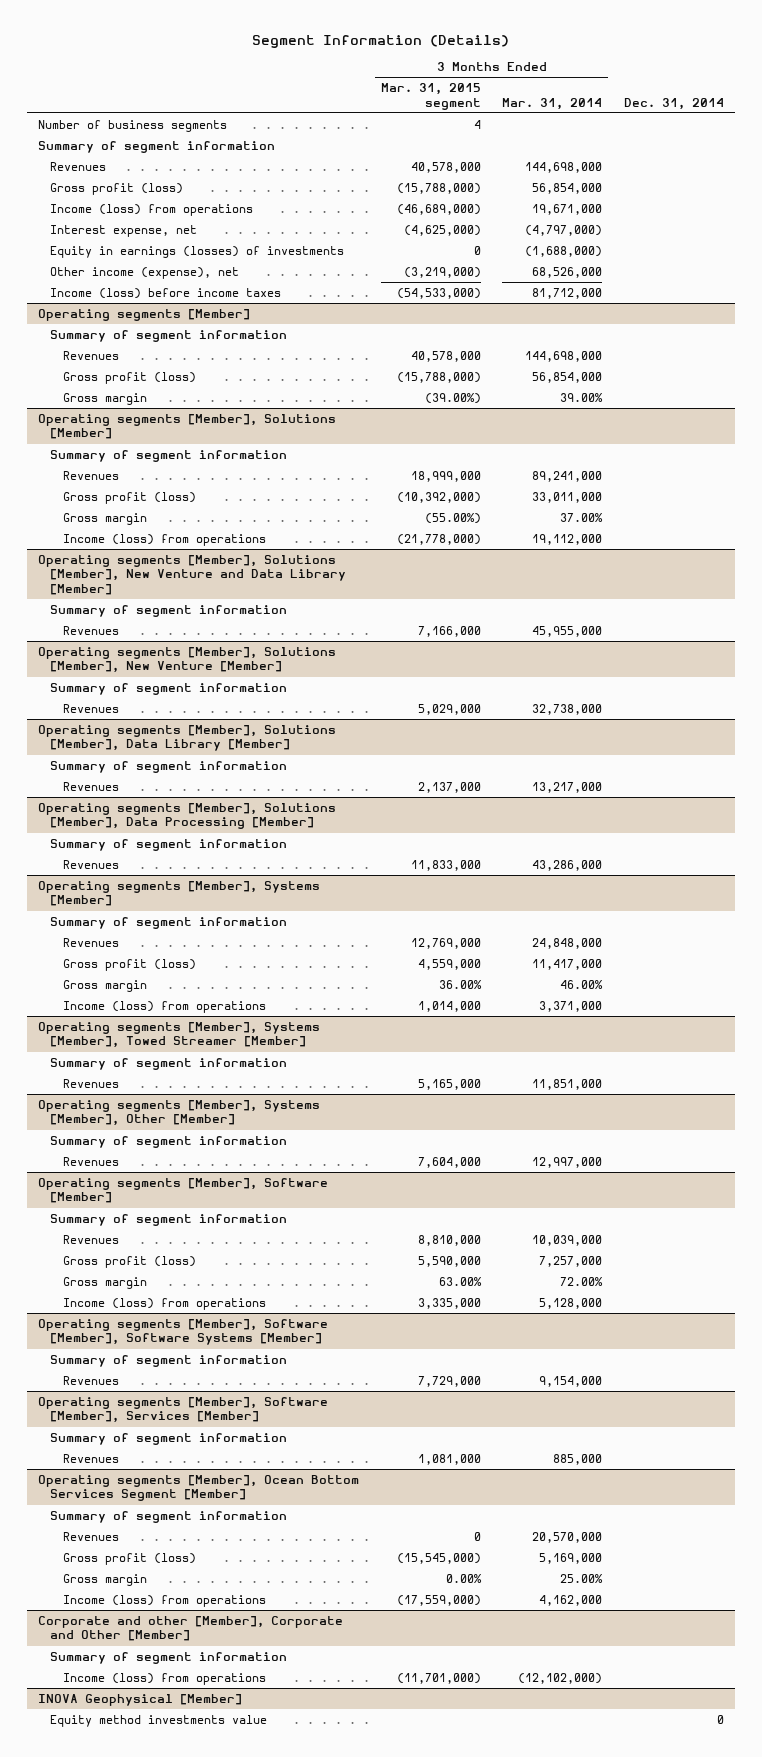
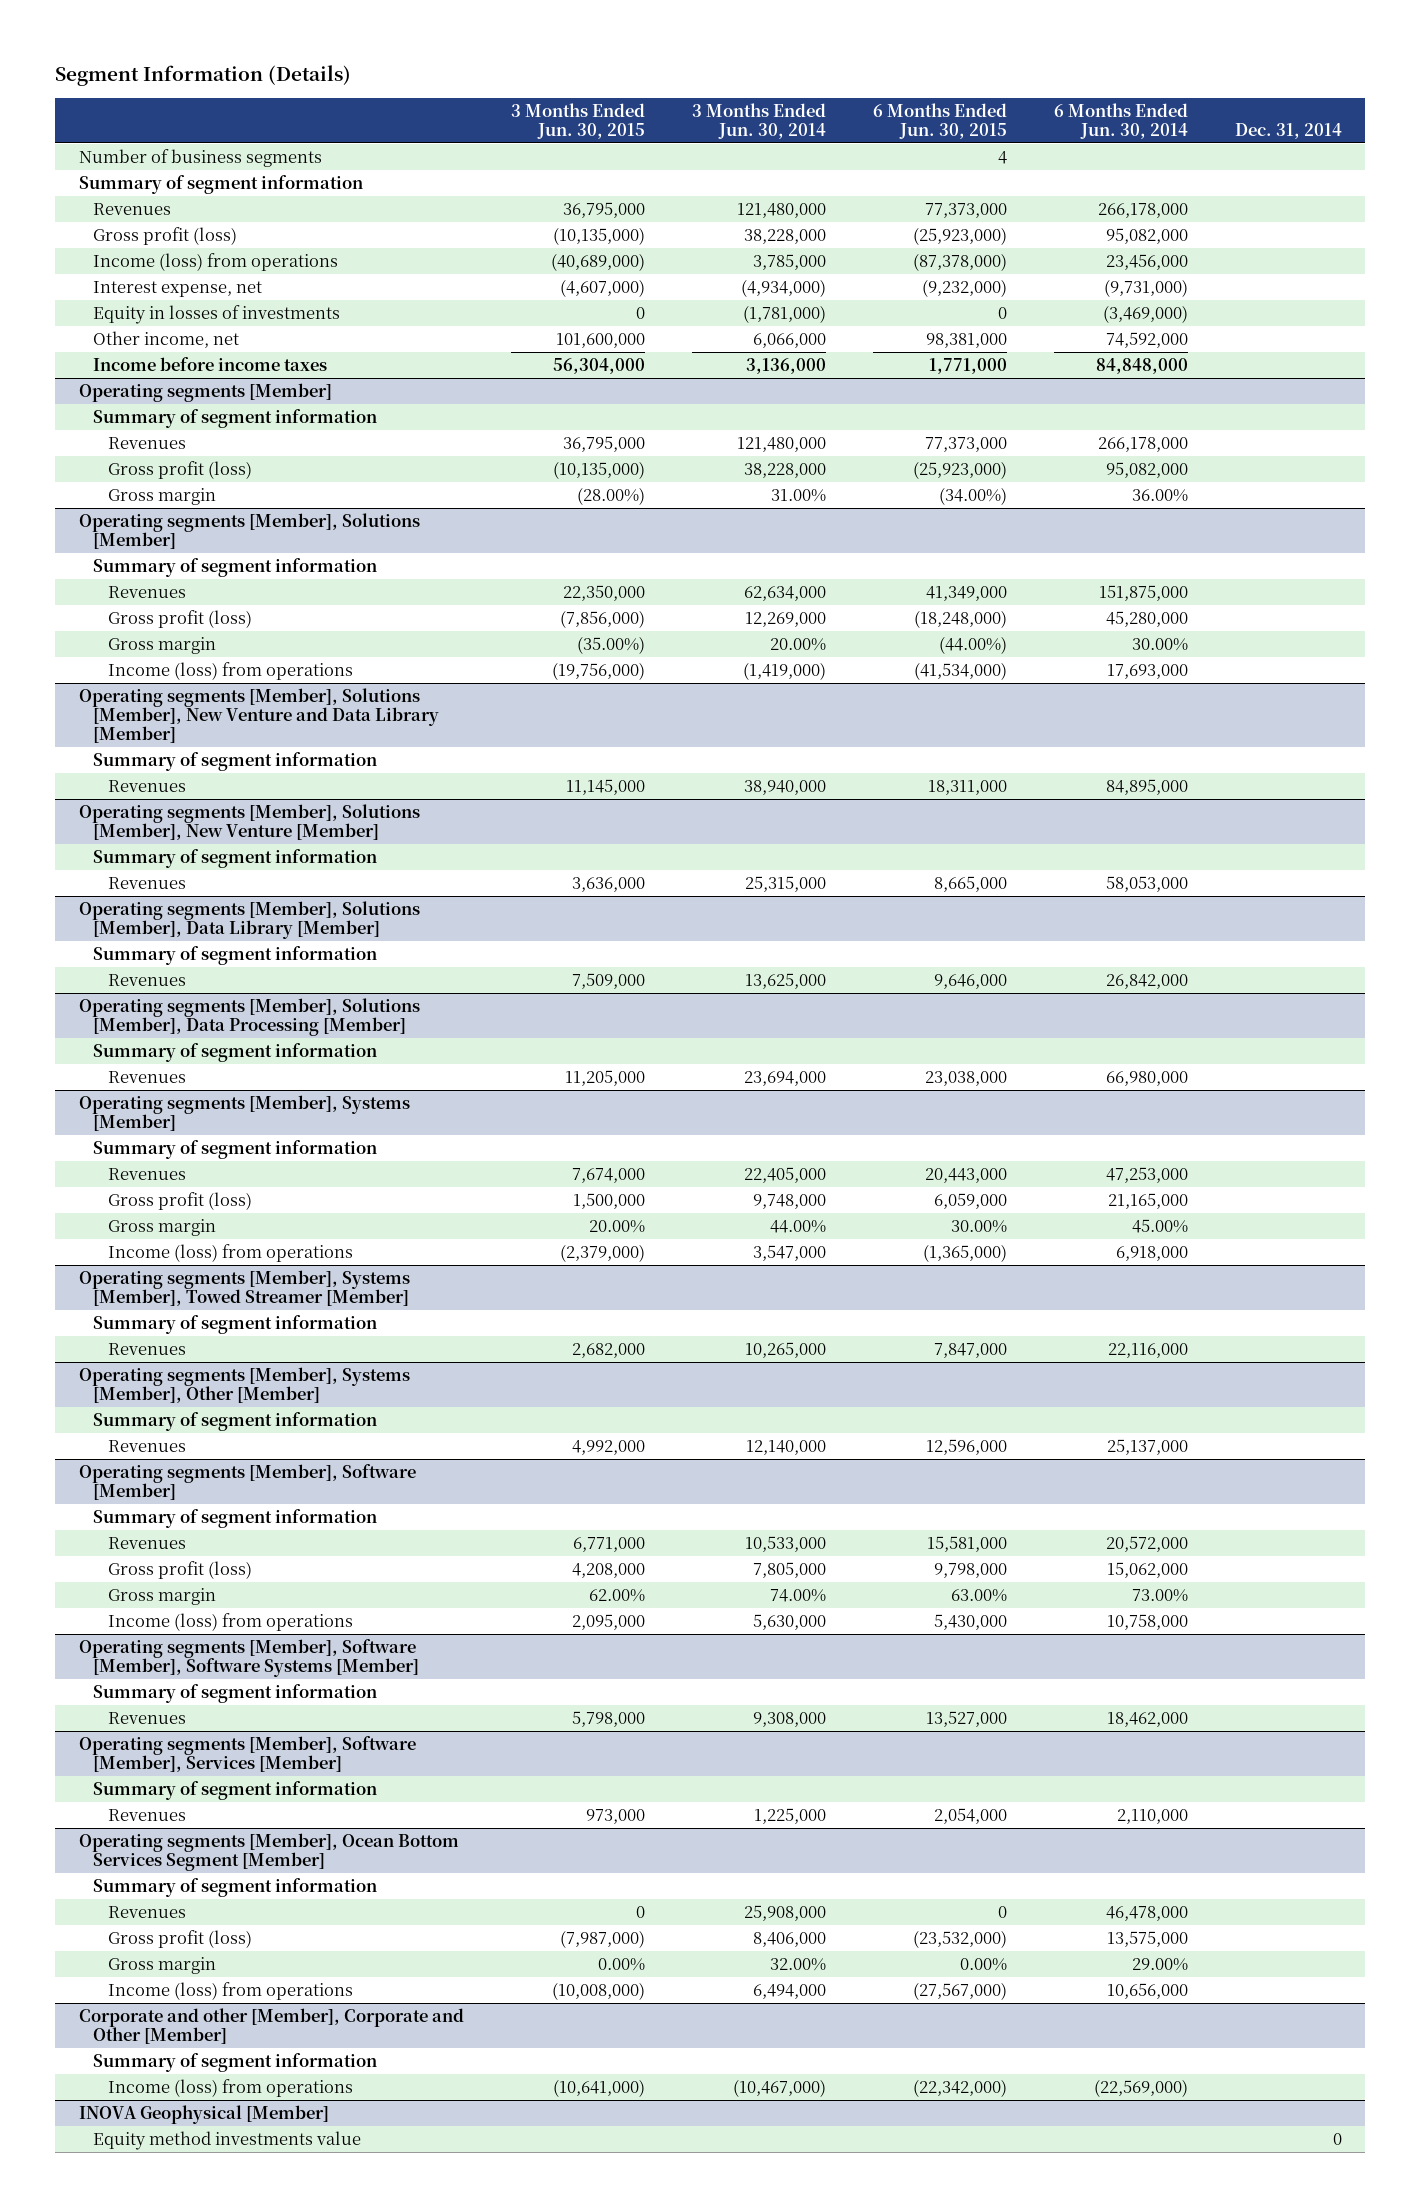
- | 3 Months Ended Mar. 31, 2015 segment | 3 Months Ended Mar. 31, 2014 | Dec. 31, 2014
+ | 3 Months Ended Jun. 30, 2015 | 3 Months Ended Jun. 30, 2014 | 6 Months Ended Jun. 30, 2015 | 6 Months Ended Jun. 30, 2014 | Dec. 31, 2014
- Equity in earnings (losses) of investments | 0 | (1,688,000) |
- Other income (expense), net | (3,219,000) | 68,526,000 |
- Income (loss) before income taxes | (54,533,000) | 81,712,000 |
+ Equity in losses of investments | 0 | (1,781,000) | 0 | (3,469,000) |
+ Other income, net | 101,600,000 | 6,066,000 | 98,381,000 | 74,592,000 |
+ Income before income taxes | 56,304,000 | 3,136,000 | 1,771,000 | 84,848,000 |

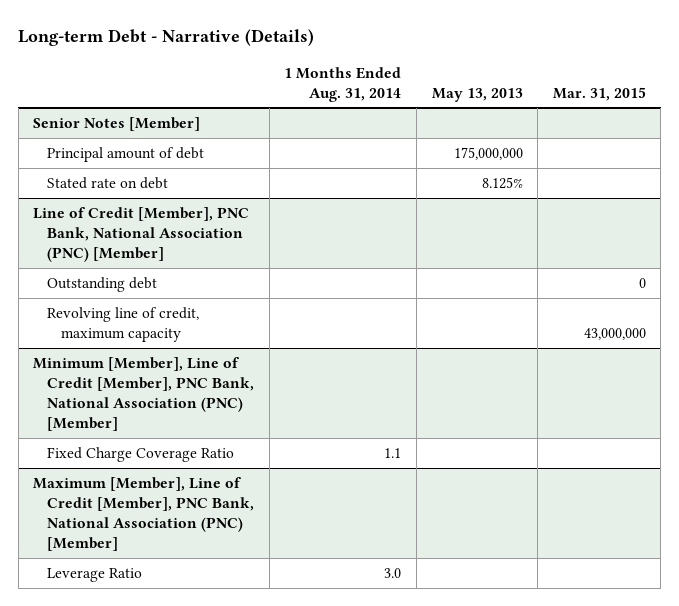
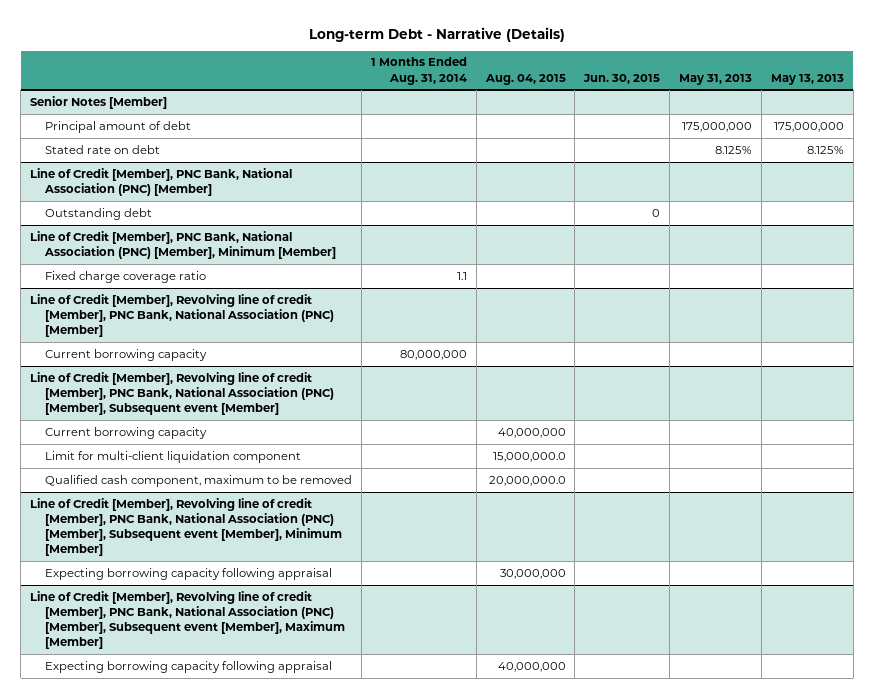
- | 1 Months Ended Aug. 31, 2014 | May 13, 2013 | Mar. 31, 2015
+ | 1 Months Ended Aug. 31, 2014 | Aug. 04, 2015 | Jun. 30, 2015 | May 31, 2013 | May 13, 2013
@ Line of Credit [Member], PNC Bank, National Association (PNC) [Member]
- Revolving line of credit, maximum capacity | | | 43,000,000
- Minimum [Member], Line of Credit [Member], PNC Bank, National Association (PNC) [Member]
- Fixed Charge Coverage Ratio | 1.1 | |
- Maximum [Member], Line of Credit [Member], PNC Bank, National Association (PNC) [Member]
- Leverage Ratio | 3.0 | |
+ Line of Credit [Member], PNC Bank, National Association (PNC) [Member], Minimum [Member]
+ Fixed charge coverage ratio | 1.1 | | | |
+ Line of Credit [Member], Revolving line of credit [Member], PNC Bank, National Association (PNC) [Member]
+ Current borrowing capacity | 80,000,000 | | | |
+ Line of Credit [Member], Revolving line of credit [Member], PNC Bank, National Association (PNC) [Member], Subsequent event [Member]
+ Current borrowing capacity | | 40,000,000 | | |
+ Limit for multi-client liquidation component | | 15,000,000.0 | | |
+ Qualified cash component, maximum to be removed | | 20,000,000.0 | | |
+ Line of Credit [Member], Revolving line of credit [Member], PNC Bank, National Association (PNC) [Member], Subsequent event [Member], Minimum [Member]
+ Expecting borrowing capacity following appraisal | | 30,000,000 | | |
+ Line of Credit [Member], Revolving line of credit [Member], PNC Bank, National Association (PNC) [Member], Subsequent event [Member], Maximum [Member]
+ Expecting borrowing capacity following appraisal | | 40,000,000 | | |

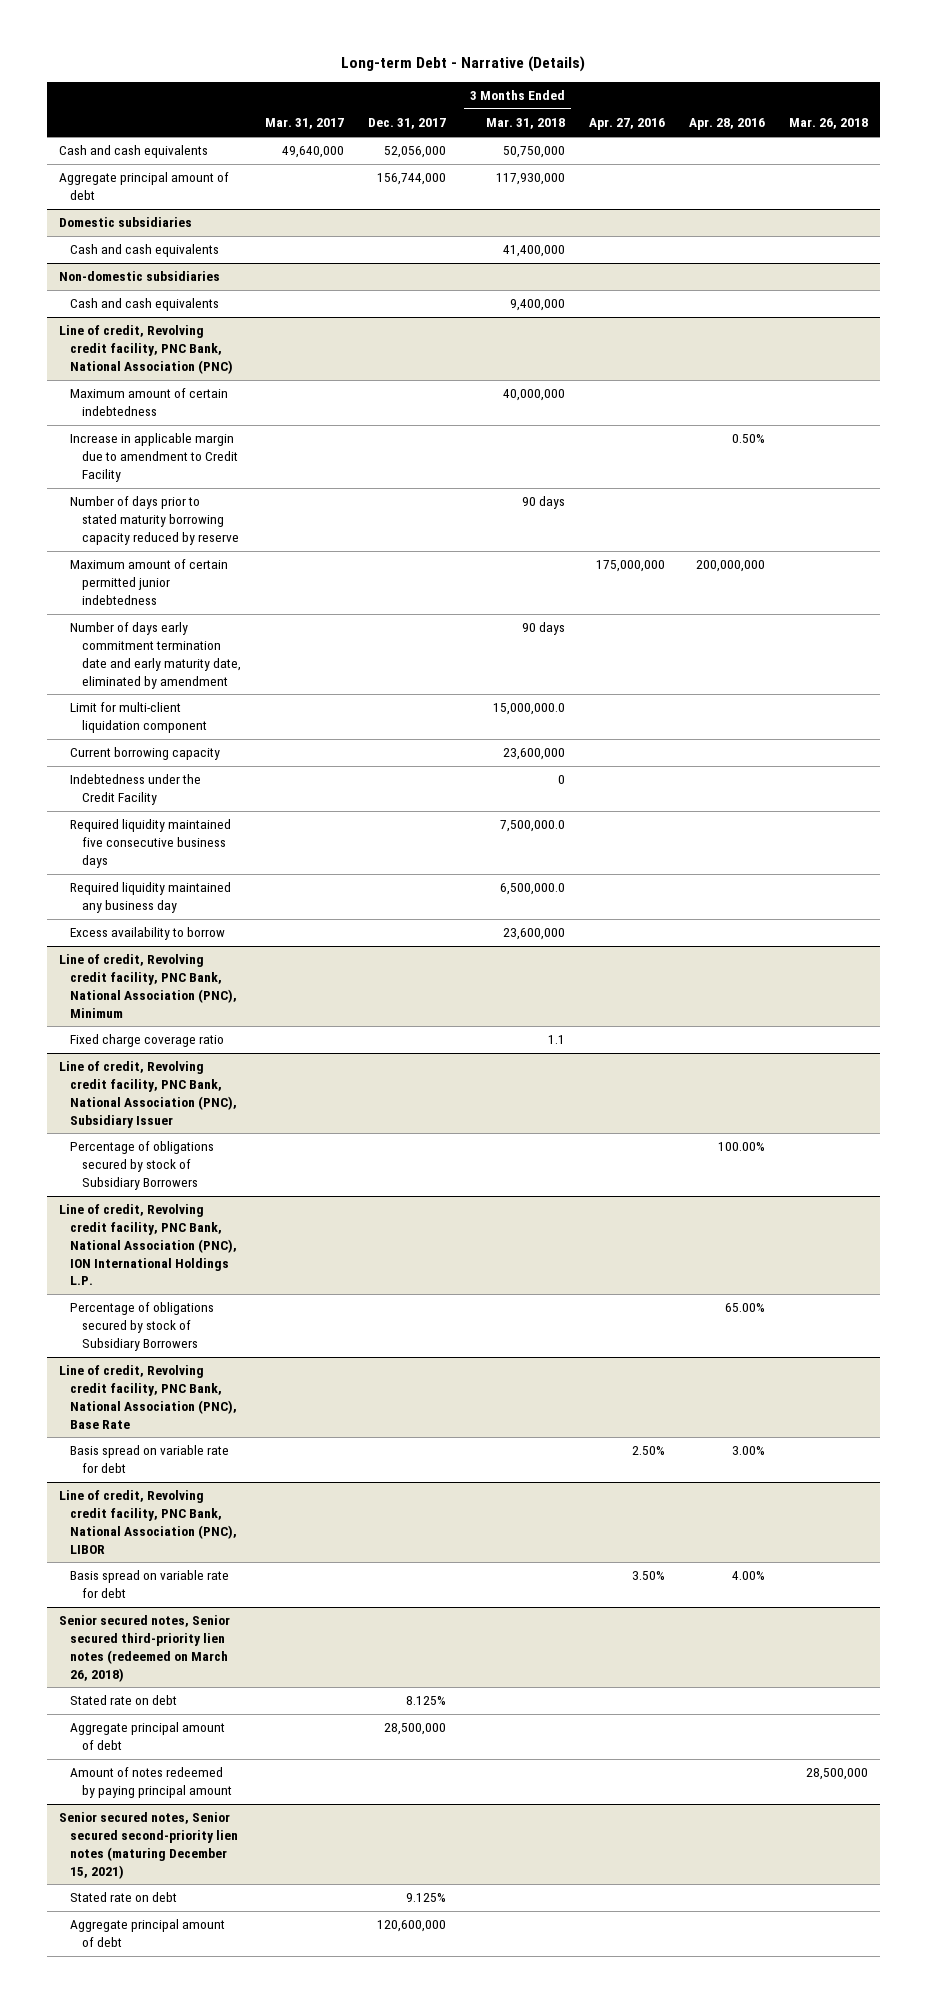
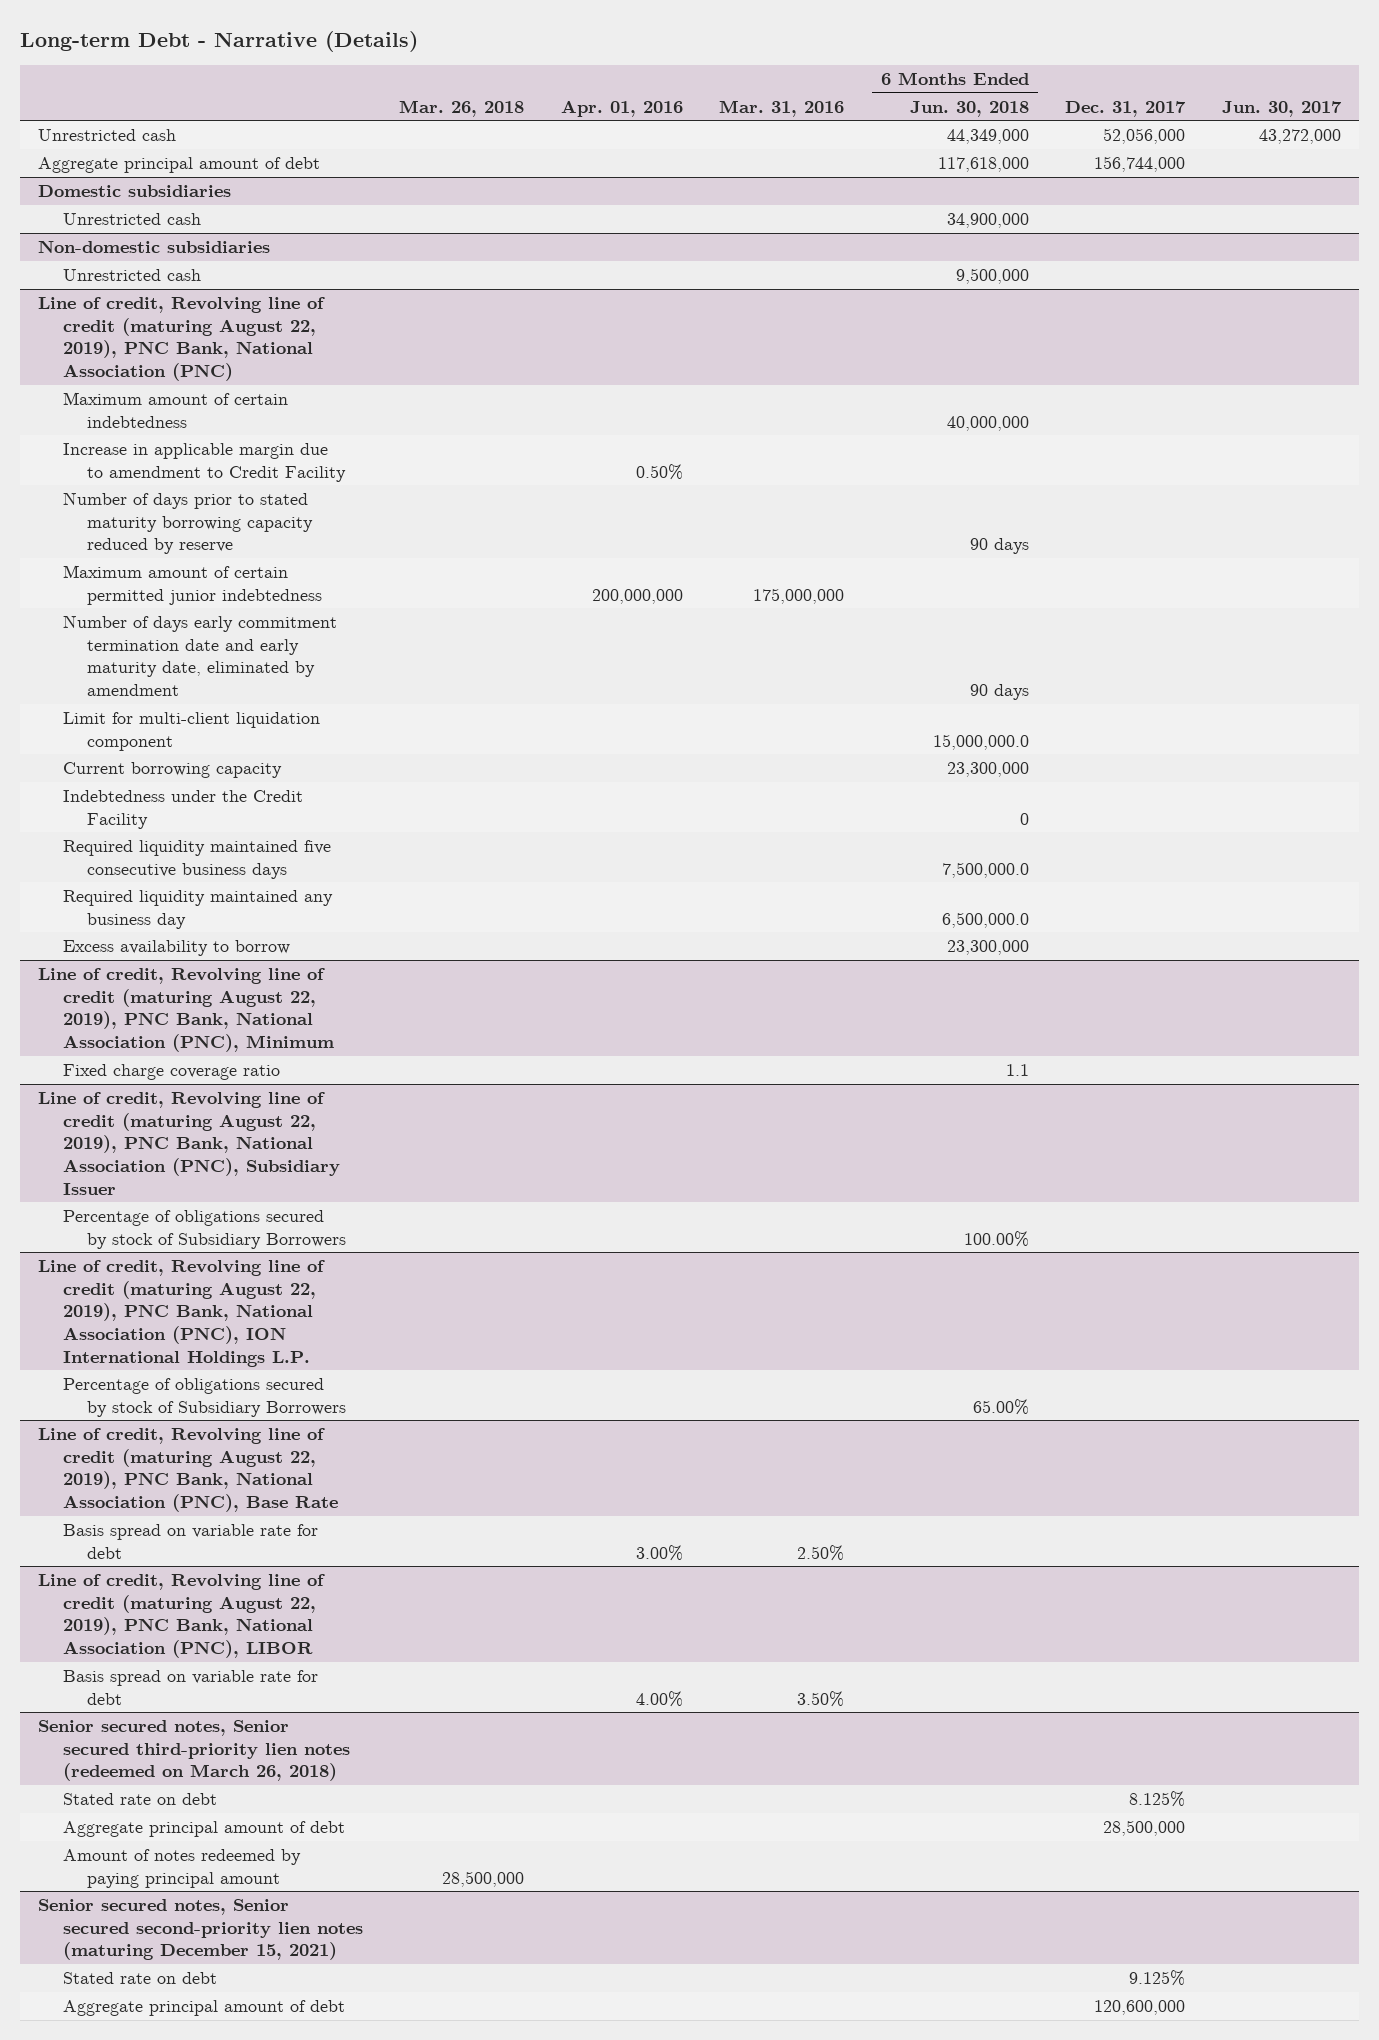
- | Mar. 31, 2017 | Dec. 31, 2017 | 3 Months Ended Mar. 31, 2018 | Apr. 27, 2016 | Apr. 28, 2016 | Mar. 26, 2018
+ | Mar. 26, 2018 | Apr. 01, 2016 | Mar. 31, 2016 | 6 Months Ended Jun. 30, 2018 | Dec. 31, 2017 | Jun. 30, 2017
- Cash and cash equivalents | 49,640,000 | 52,056,000 | 50,750,000 | | |
+ Unrestricted cash | | | | 44,349,000 | 52,056,000 | 43,272,000
@ Domestic subsidiaries
- Cash and cash equivalents | | | 41,400,000 | | |
+ Unrestricted cash | | | | 34,900,000 | |
@ Non-domestic subsidiaries
- Cash and cash equivalents | | | 9,400,000 | | |
- Line of credit, Revolving credit facility, PNC Bank, National Association (PNC)
@ Non-domestic subsidiaries
+ Unrestricted cash | | | | 9,500,000 | |
+ Line of credit, Revolving line of credit (maturing August 22, 2019), PNC Bank, National Association (PNC)
- Line of credit, Revolving credit facility, PNC Bank, National Association (PNC), Minimum
+ Line of credit, Revolving line of credit (maturing August 22, 2019), PNC Bank, National Association (PNC), Minimum
- Line of credit, Revolving credit facility, PNC Bank, National Association (PNC), Subsidiary Issuer
+ Line of credit, Revolving line of credit (maturing August 22, 2019), PNC Bank, National Association (PNC), Subsidiary Issuer
- Line of credit, Revolving credit facility, PNC Bank, National Association (PNC), ION International Holdings L.P.
+ Line of credit, Revolving line of credit (maturing August 22, 2019), PNC Bank, National Association (PNC), ION International Holdings L.P.
- Line of credit, Revolving credit facility, PNC Bank, National Association (PNC), Base Rate
+ Line of credit, Revolving line of credit (maturing August 22, 2019), PNC Bank, National Association (PNC), Base Rate
- Line of credit, Revolving credit facility, PNC Bank, National Association (PNC), LIBOR
+ Line of credit, Revolving line of credit (maturing August 22, 2019), PNC Bank, National Association (PNC), LIBOR

